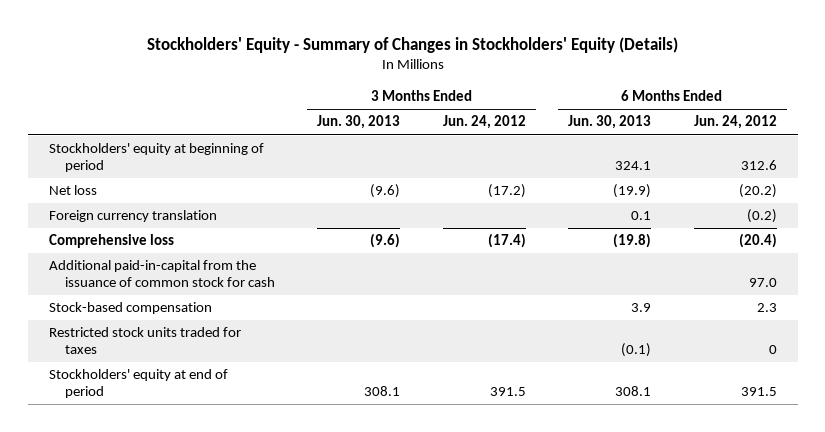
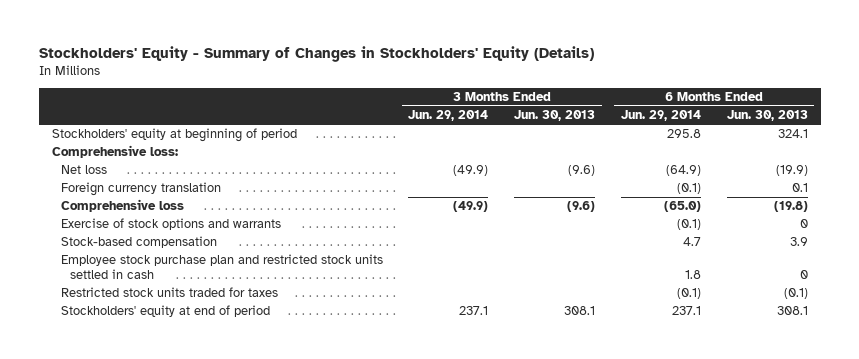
- | 3 Months Ended Jun. 30, 2013 | 3 Months Ended Jun. 24, 2012 | 6 Months Ended Jun. 30, 2013 | 6 Months Ended Jun. 24, 2012
+ | 3 Months Ended Jun. 29, 2014 | 3 Months Ended Jun. 30, 2013 | 6 Months Ended Jun. 29, 2014 | 6 Months Ended Jun. 30, 2013
+ Comprehensive loss:
- Additional paid-in-capital from the issuance of common stock for cash | | | | 97.0
+ Exercise of stock options and warrants | | | (0.1) | 0
+ Employee stock purchase plan and restricted stock units settled in cash | | | 1.8 | 0

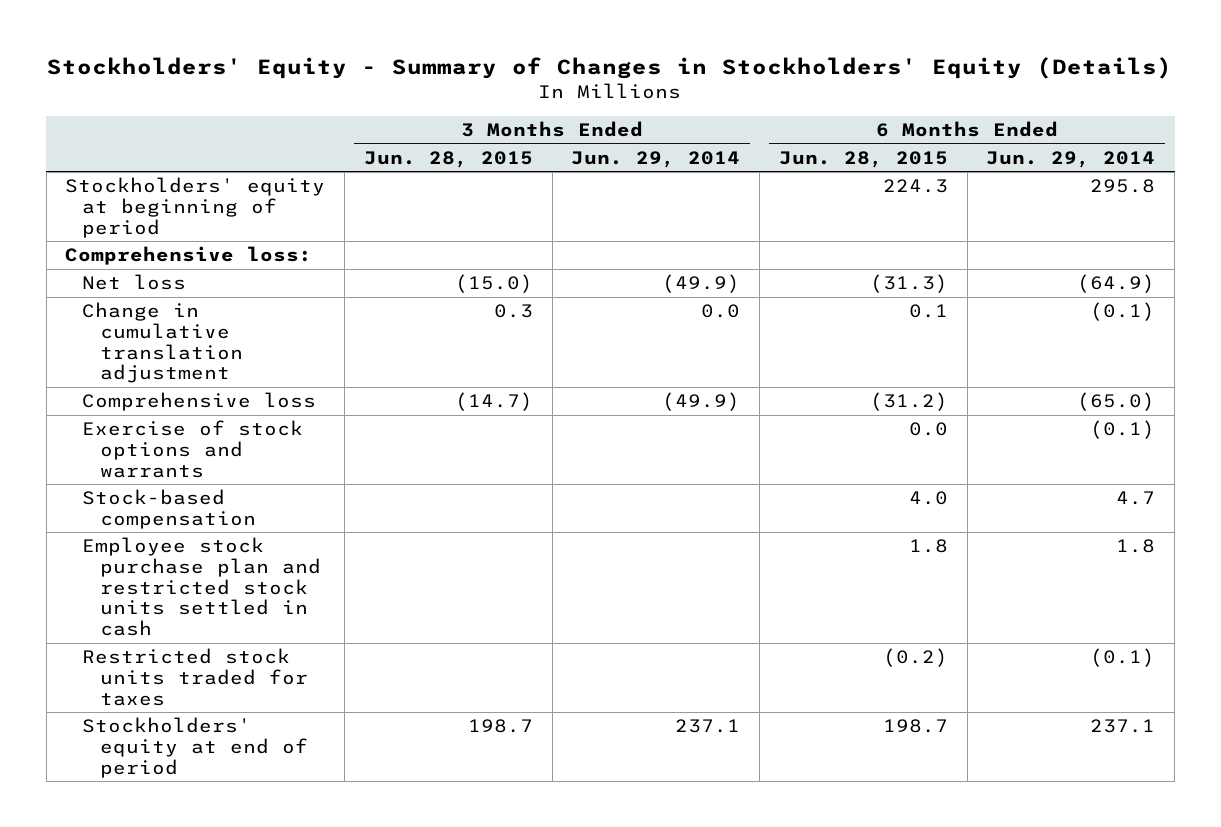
- | 3 Months Ended Jun. 29, 2014 | 3 Months Ended Jun. 30, 2013 | 6 Months Ended Jun. 29, 2014 | 6 Months Ended Jun. 30, 2013
+ | 3 Months Ended Jun. 28, 2015 | 3 Months Ended Jun. 29, 2014 | 6 Months Ended Jun. 28, 2015 | 6 Months Ended Jun. 29, 2014
- Foreign currency translation | | | (0.1) | 0.1
+ Change in cumulative translation adjustment | 0.3 | 0.0 | 0.1 | (0.1)

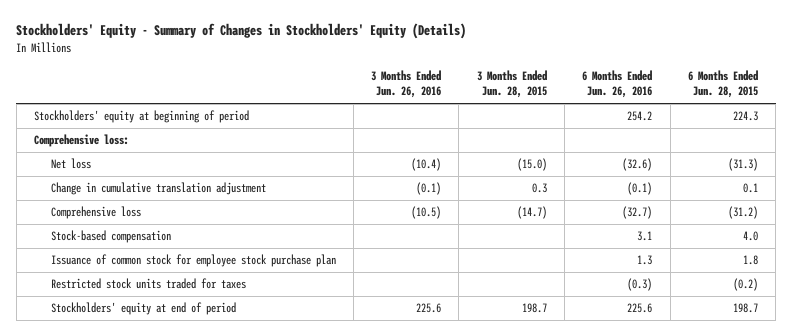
- | 3 Months Ended Jun. 28, 2015 | 3 Months Ended Jun. 29, 2014 | 6 Months Ended Jun. 28, 2015 | 6 Months Ended Jun. 29, 2014
+ | 3 Months Ended Jun. 26, 2016 | 3 Months Ended Jun. 28, 2015 | 6 Months Ended Jun. 26, 2016 | 6 Months Ended Jun. 28, 2015
- Exercise of stock options and warrants | | | 0.0 | (0.1)
- Employee stock purchase plan and restricted stock units settled in cash | | | 1.8 | 1.8
+ Issuance of common stock for employee stock purchase plan | | | 1.3 | 1.8

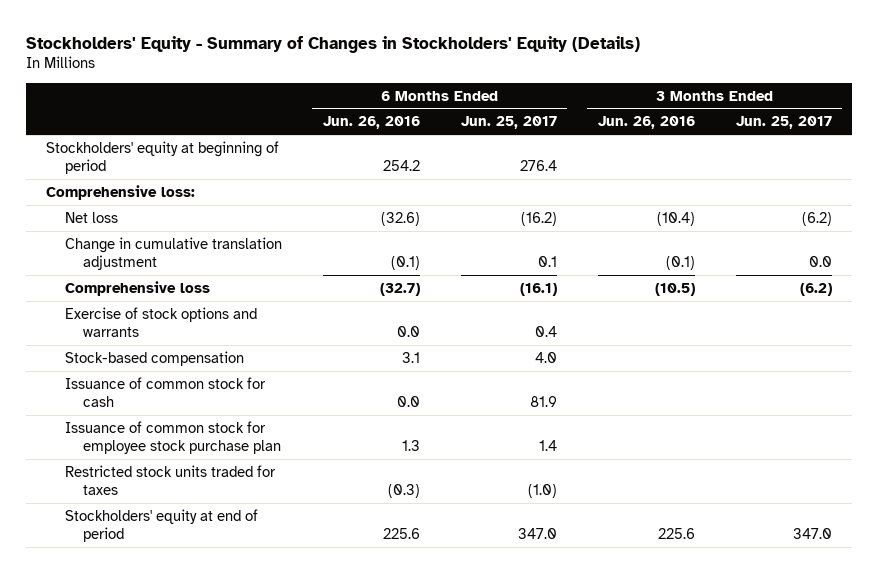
- | 3 Months Ended Jun. 26, 2016 | 3 Months Ended Jun. 28, 2015 | 6 Months Ended Jun. 26, 2016 | 6 Months Ended Jun. 28, 2015
+ | 6 Months Ended Jun. 26, 2016 | 6 Months Ended Jun. 25, 2017 | 3 Months Ended Jun. 26, 2016 | 3 Months Ended Jun. 25, 2017
+ Exercise of stock options and warrants | 0.0 | 0.4 | |
+ Issuance of common stock for cash | 0.0 | 81.9 | |

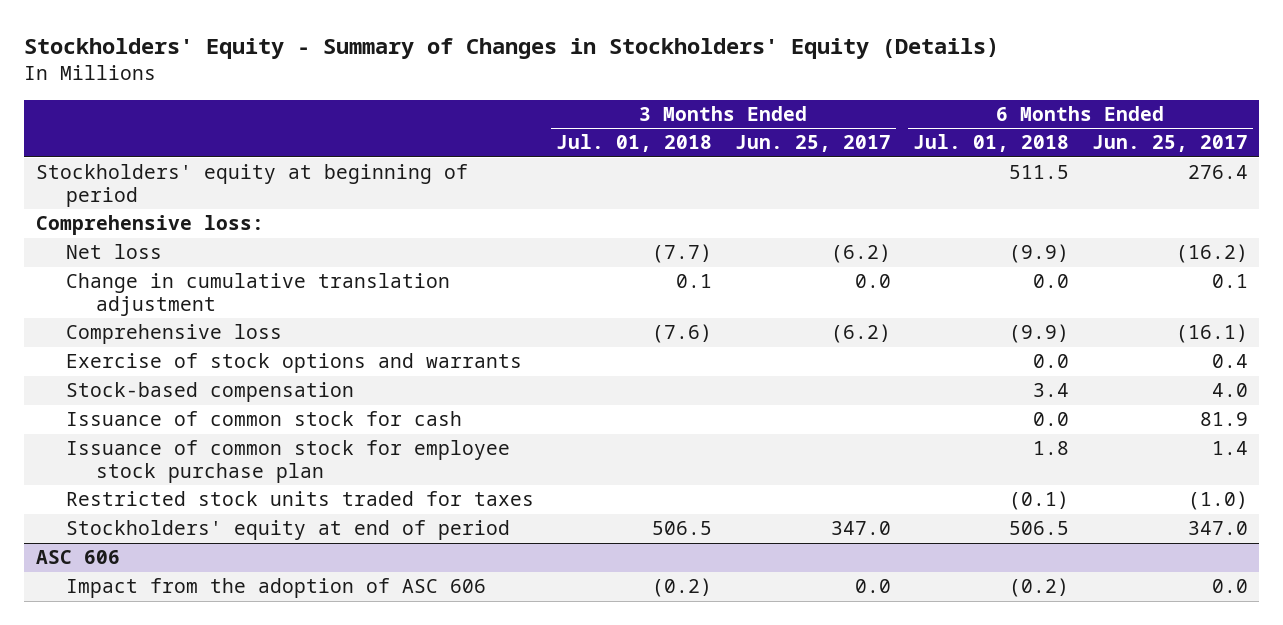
- | 6 Months Ended Jun. 26, 2016 | 6 Months Ended Jun. 25, 2017 | 3 Months Ended Jun. 26, 2016 | 3 Months Ended Jun. 25, 2017
+ | 3 Months Ended Jul. 01, 2018 | 3 Months Ended Jun. 25, 2017 | 6 Months Ended Jul. 01, 2018 | 6 Months Ended Jun. 25, 2017
+ ASC 606
+ Impact from the adoption of ASC 606 | (0.2) | 0.0 | (0.2) | 0.0

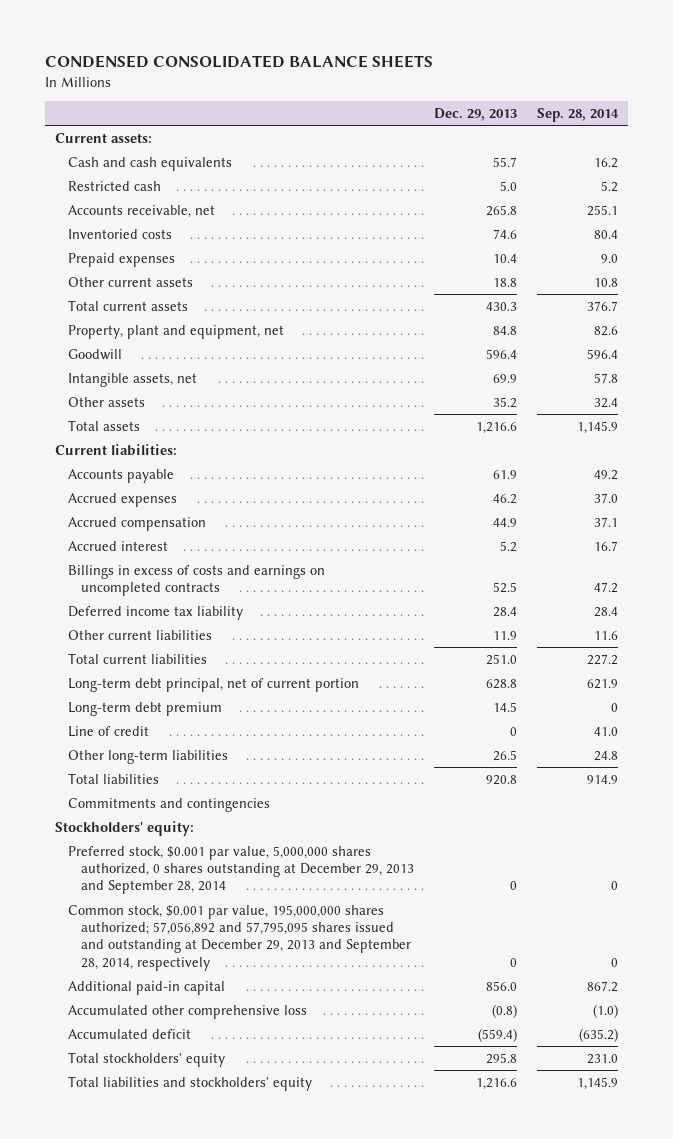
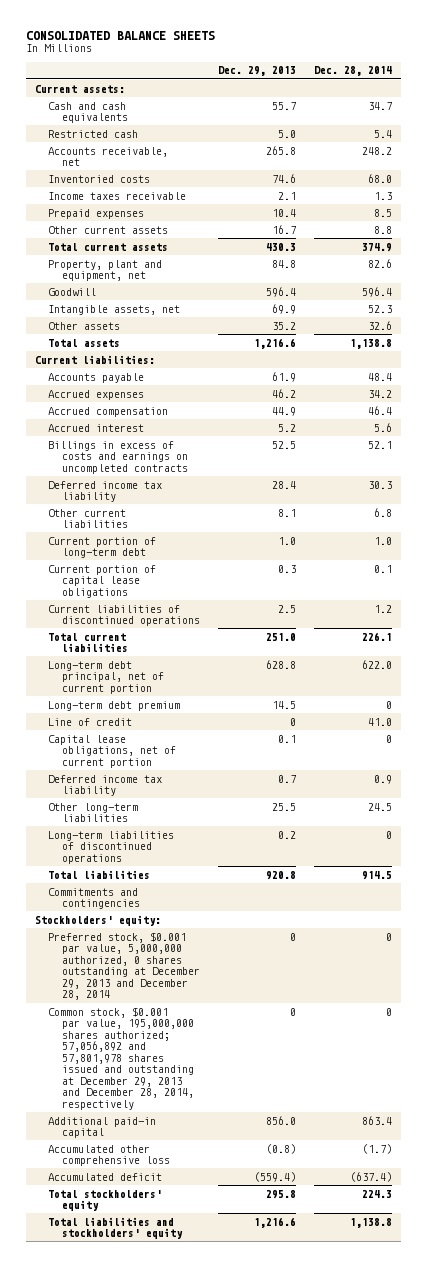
- CONDENSED CONSOLIDATED BALANCE SHEETS
+ CONSOLIDATED BALANCE SHEETS
- | Dec. 29, 2013 | Sep. 28, 2014
+ | Dec. 29, 2013 | Dec. 28, 2014
+ Income taxes receivable | 2.1 | 1.3
- Other current assets | 18.8 | 10.8
+ Other current assets | 16.7 | 8.8
- Other current liabilities | 11.9 | 11.6
+ Other current liabilities | 8.1 | 6.8
+ Current portion of long-term debt | 1.0 | 1.0
+ Current portion of capital lease obligations | 0.3 | 0.1
+ Current liabilities of discontinued operations | 2.5 | 1.2
- Other long-term liabilities | 26.5 | 24.8
+ Capital lease obligations, net of current portion | 0.1 | 0
+ Deferred income tax liability | 0.7 | 0.9
+ Other long-term liabilities | 25.5 | 24.5
+ Long-term liabilities of discontinued operations | 0.2 | 0
- Preferred stock, $0.001 par value, 5,000,000 shares authorized, 0 shares outstanding at December 29, 2013 and September 28, 2014 | 0 | 0
- Common stock, $0.001 par value, 195,000,000 shares authorized; 57,056,892 and 57,795,095 shares issued and outstanding at December 29, 2013 and September 28, 2014, respectively | 0 | 0
+ Preferred stock, $0.001 par value, 5,000,000 authorized, 0 shares outstanding at December 29, 2013 and December 28, 2014 | 0 | 0
+ Common stock, $0.001 par value, 195,000,000 shares authorized; 57,056,892 and 57,801,978 shares issued and outstanding at December 29, 2013 and December 28, 2014, respectively | 0 | 0

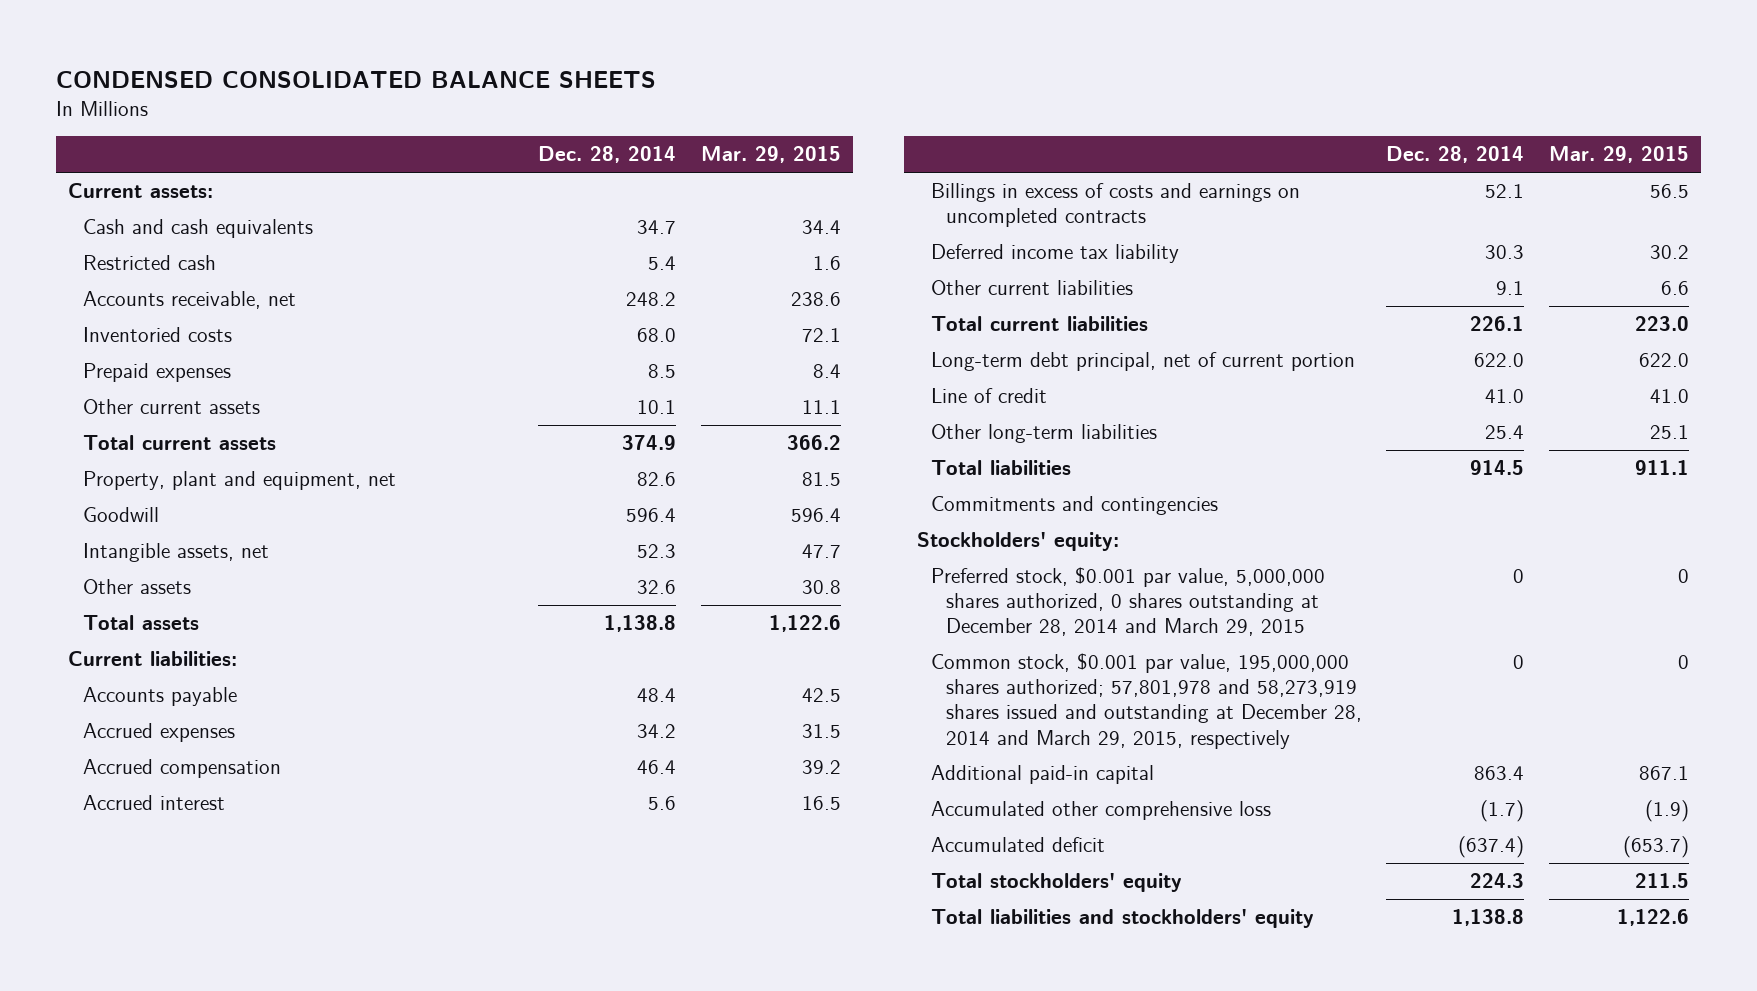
- CONSOLIDATED BALANCE SHEETS
+ CONDENSED CONSOLIDATED BALANCE SHEETS
- | Dec. 29, 2013 | Dec. 28, 2014
+ | Dec. 28, 2014 | Mar. 29, 2015
- Income taxes receivable | 2.1 | 1.3
- Other current assets | 16.7 | 8.8
+ Other current assets | 10.1 | 11.1
- Other current liabilities | 8.1 | 6.8
- Current portion of long-term debt | 1.0 | 1.0
- Current portion of capital lease obligations | 0.3 | 0.1
- Current liabilities of discontinued operations | 2.5 | 1.2
+ Other current liabilities | 9.1 | 6.6
- Long-term debt premium | 14.5 | 0
- Capital lease obligations, net of current portion | 0.1 | 0
- Deferred income tax liability | 0.7 | 0.9
- Other long-term liabilities | 25.5 | 24.5
- Long-term liabilities of discontinued operations | 0.2 | 0
+ Other long-term liabilities | 25.4 | 25.1
- Preferred stock, $0.001 par value, 5,000,000 authorized, 0 shares outstanding at December 29, 2013 and December 28, 2014 | 0 | 0
- Common stock, $0.001 par value, 195,000,000 shares authorized; 57,056,892 and 57,801,978 shares issued and outstanding at December 29, 2013 and December 28, 2014, respectively | 0 | 0
+ Preferred stock, $0.001 par value, 5,000,000 shares authorized, 0 shares outstanding at December 28, 2014 and March 29, 2015 | 0 | 0
+ Common stock, $0.001 par value, 195,000,000 shares authorized; 57,801,978 and 58,273,919 shares issued and outstanding at December 28, 2014 and March 29, 2015, respectively | 0 | 0

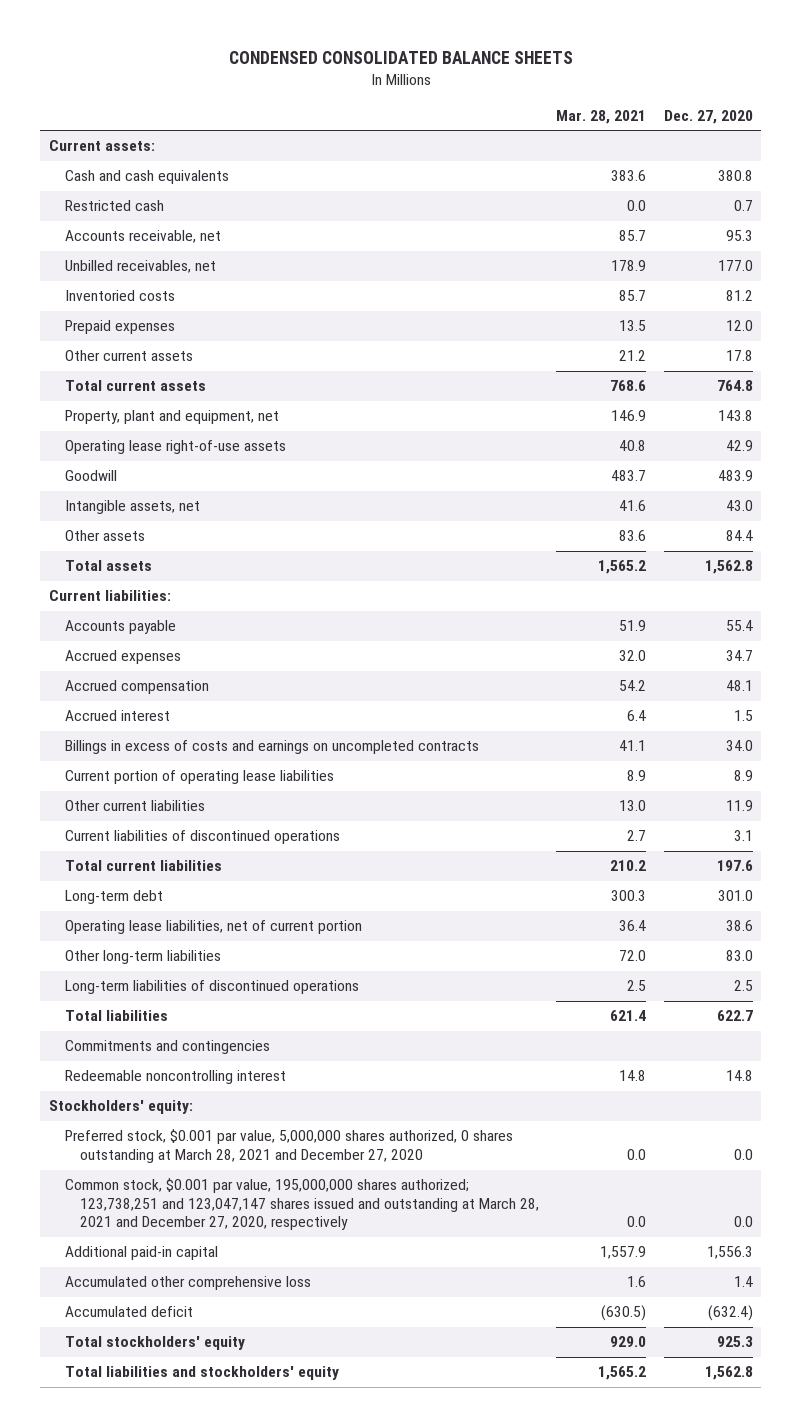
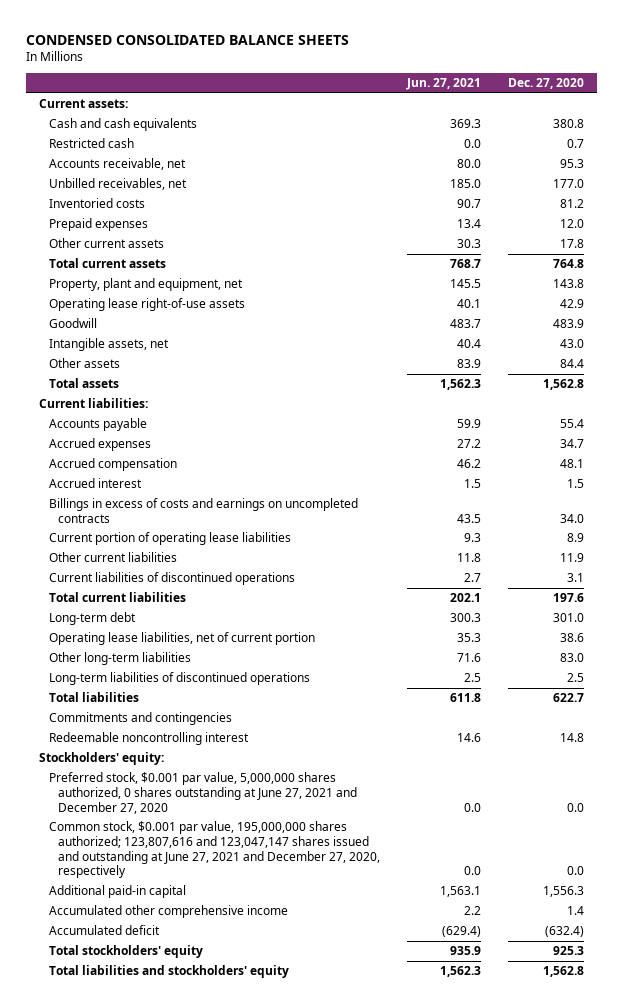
- | Mar. 28, 2021 | Dec. 27, 2020
+ | Jun. 27, 2021 | Dec. 27, 2020
- Preferred stock, $0.001 par value, 5,000,000 shares authorized, 0 shares outstanding at March 28, 2021 and December 27, 2020 | 0.0 | 0.0
- Common stock, $0.001 par value, 195,000,000 shares authorized; 123,738,251 and 123,047,147 shares issued and outstanding at March 28, 2021 and December 27, 2020, respectively | 0.0 | 0.0
+ Preferred stock, $0.001 par value, 5,000,000 shares authorized, 0 shares outstanding at June 27, 2021 and December 27, 2020 | 0.0 | 0.0
+ Common stock, $0.001 par value, 195,000,000 shares authorized; 123,807,616 and 123,047,147 shares issued and outstanding at June 27, 2021 and December 27, 2020, respectively | 0.0 | 0.0
- Accumulated other comprehensive loss | 1.6 | 1.4
+ Accumulated other comprehensive income | 2.2 | 1.4

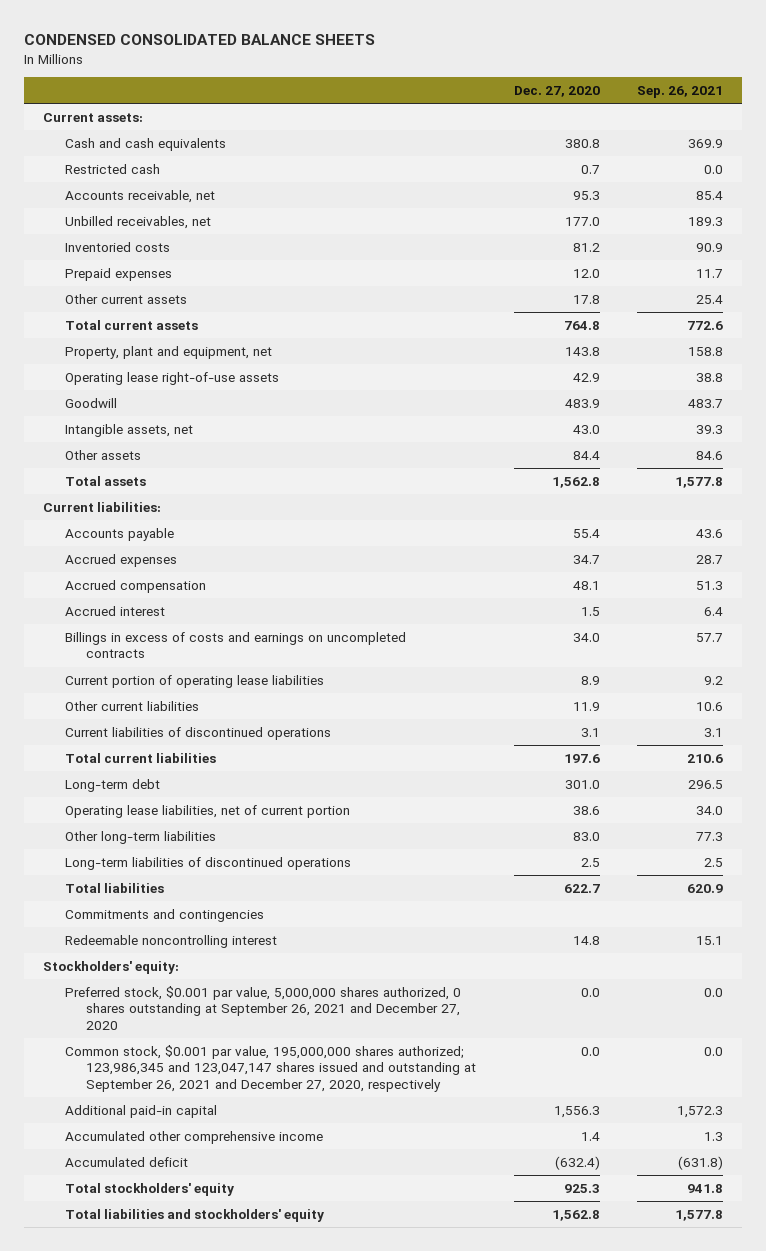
- | Jun. 27, 2021 | Dec. 27, 2020
+ | Dec. 27, 2020 | Sep. 26, 2021
- Preferred stock, $0.001 par value, 5,000,000 shares authorized, 0 shares outstanding at June 27, 2021 and December 27, 2020 | 0.0 | 0.0
- Common stock, $0.001 par value, 195,000,000 shares authorized; 123,807,616 and 123,047,147 shares issued and outstanding at June 27, 2021 and December 27, 2020, respectively | 0.0 | 0.0
+ Preferred stock, $0.001 par value, 5,000,000 shares authorized, 0 shares outstanding at September 26, 2021 and December 27, 2020 | 0.0 | 0.0
+ Common stock, $0.001 par value, 195,000,000 shares authorized; 123,986,345 and 123,047,147 shares issued and outstanding at September 26, 2021 and December 27, 2020, respectively | 0.0 | 0.0

